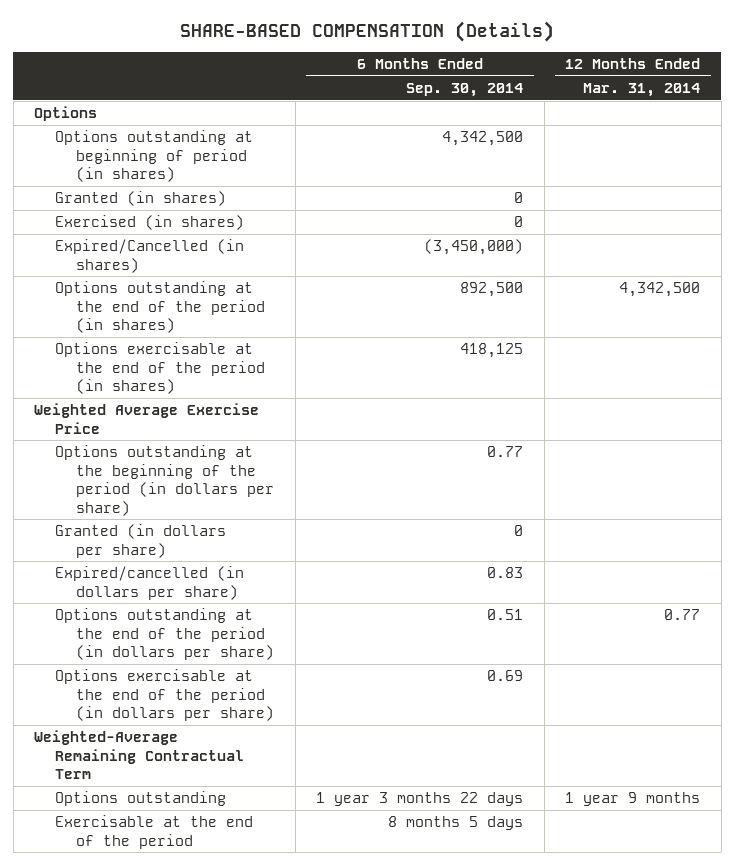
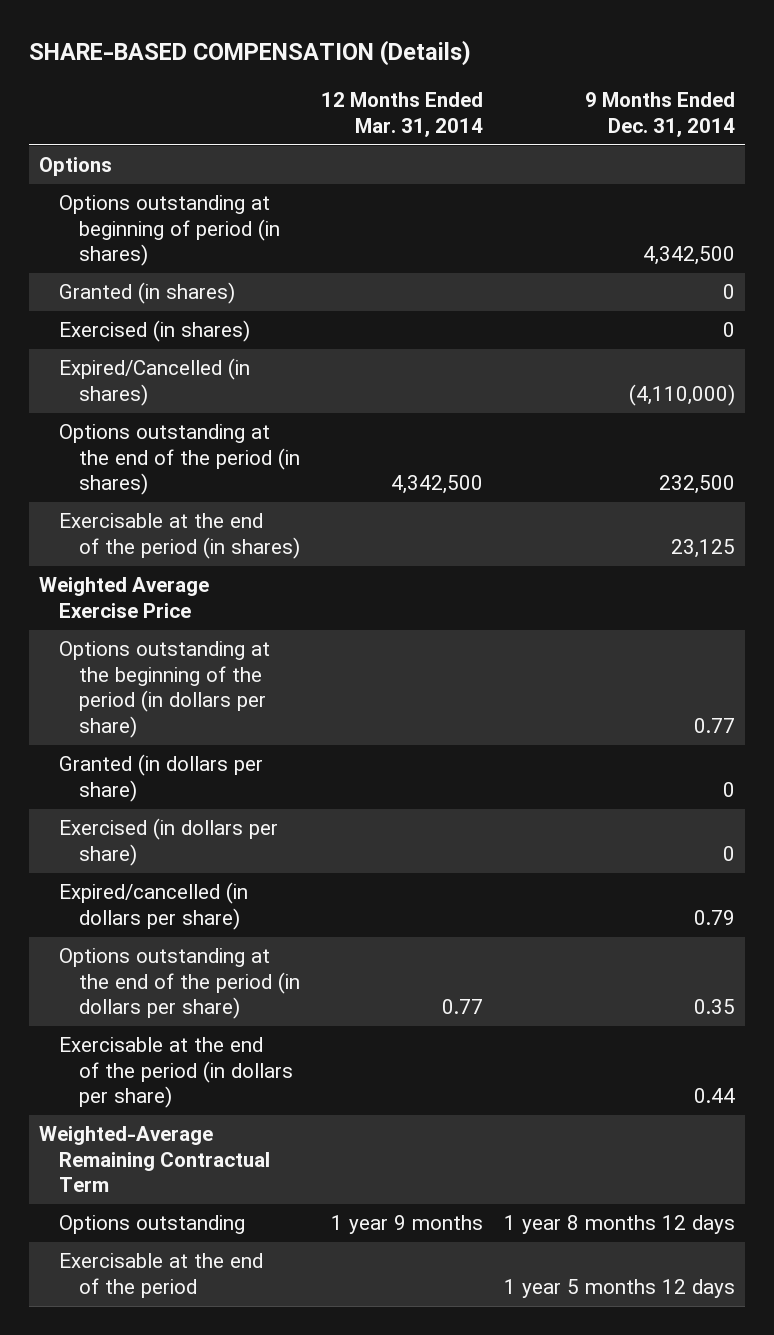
- | 6 Months Ended Sep. 30, 2014 | 12 Months Ended Mar. 31, 2014
+ | 12 Months Ended Mar. 31, 2014 | 9 Months Ended Dec. 31, 2014
- Options exercisable at the end of the period (in shares) | 418,125 |
+ Exercisable at the end of the period (in shares) | | 23,125
+ Exercised (in dollars per share) | | 0
- Options exercisable at the end of the period (in dollars per share) | 0.69 |
+ Exercisable at the end of the period (in dollars per share) | | 0.44

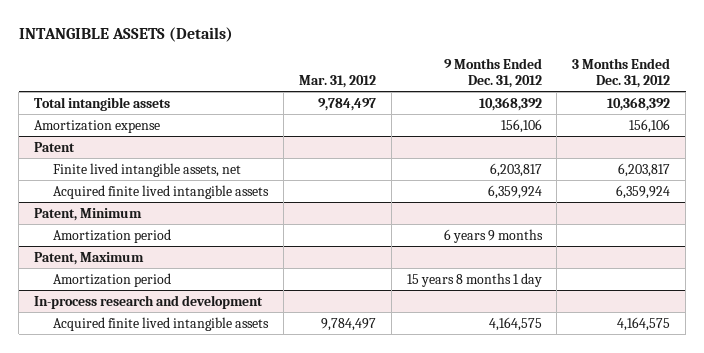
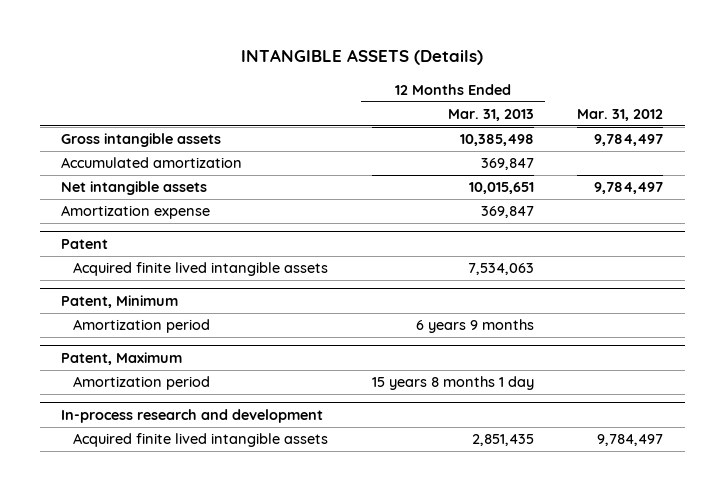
- | Mar. 31, 2012 | 9 Months Ended Dec. 31, 2012 | 3 Months Ended Dec. 31, 2012
+ | 12 Months Ended Mar. 31, 2013 | Mar. 31, 2012
- Total intangible assets | 9,784,497 | 10,368,392 | 10,368,392
+ Gross intangible assets | 10,385,498 | 9,784,497
+ Accumulated amortization | 369,847 |
+ Net intangible assets | 10,015,651 | 9,784,497
@ Patent
- Finite lived intangible assets, net | | 6,203,817 | 6,203,817

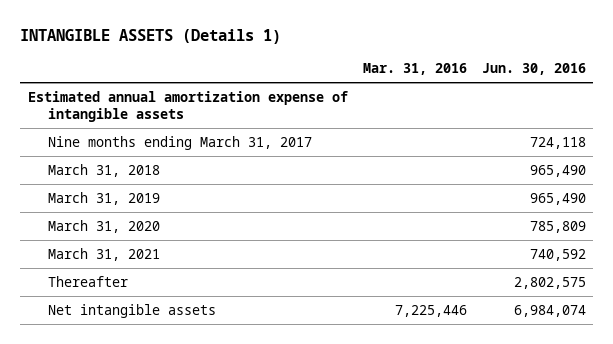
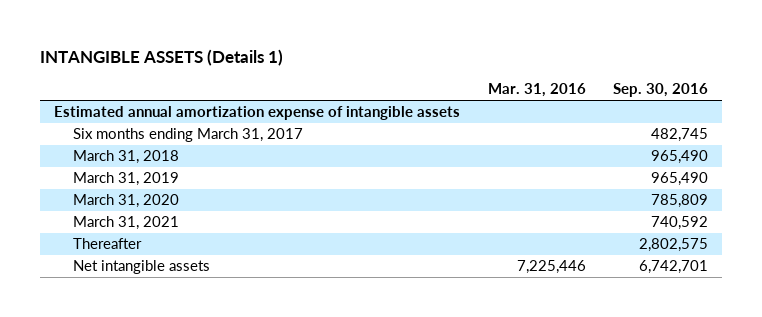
- | Mar. 31, 2016 | Jun. 30, 2016
+ | Mar. 31, 2016 | Sep. 30, 2016
- Nine months ending March 31, 2017 | | 724,118
+ Six months ending March 31, 2017 | | 482,745

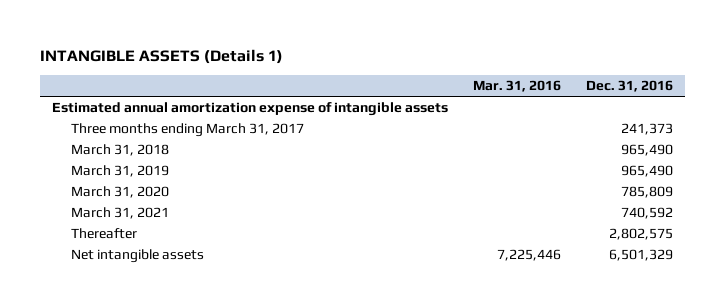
- | Mar. 31, 2016 | Sep. 30, 2016
+ | Mar. 31, 2016 | Dec. 31, 2016
- Six months ending March 31, 2017 | | 482,745
+ Three months ending March 31, 2017 | | 241,373

